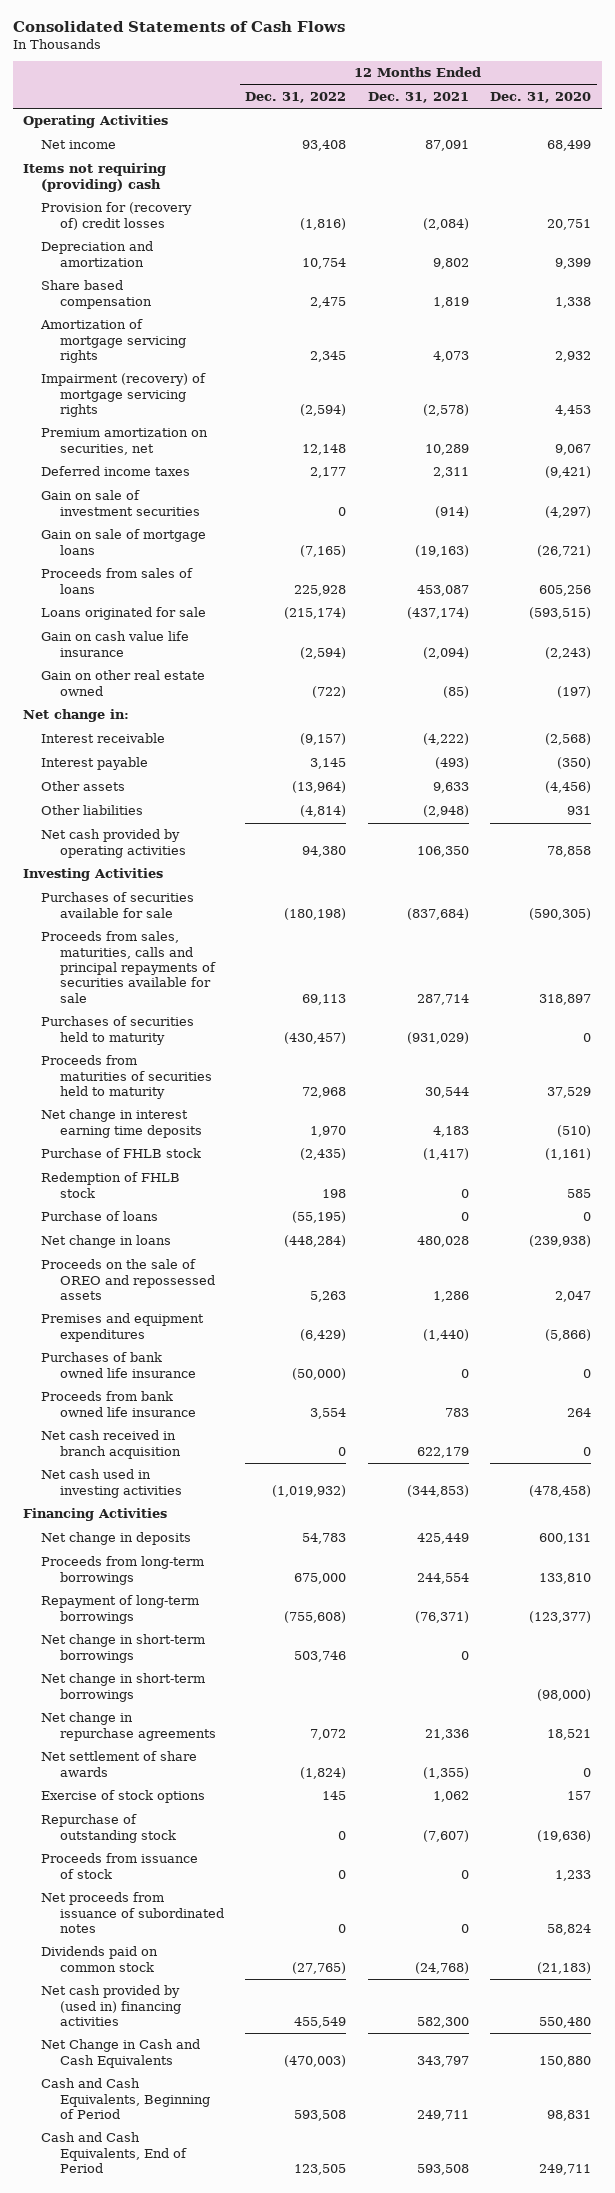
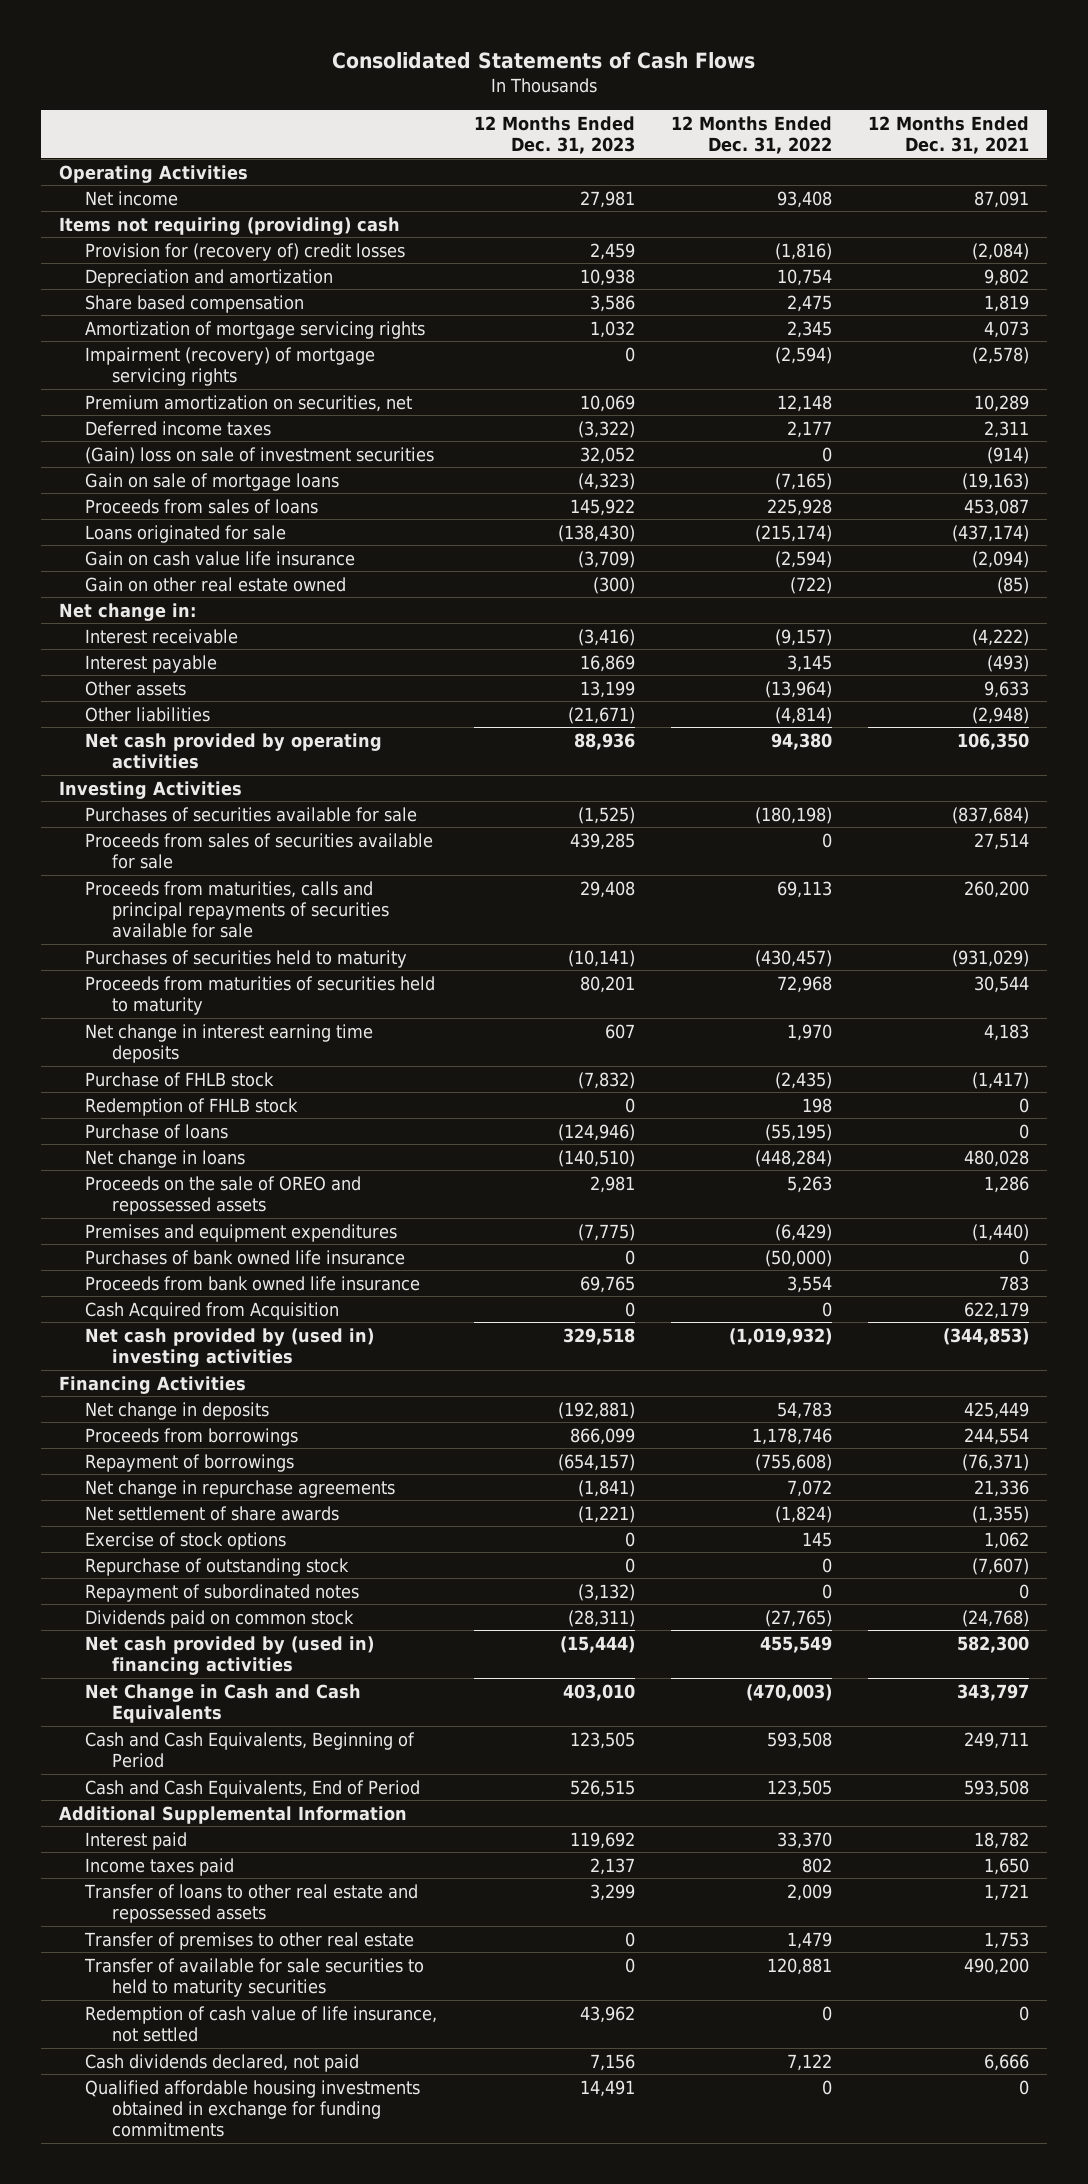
- | 12 Months Ended Dec. 31, 2022 | 12 Months Ended Dec. 31, 2021 | 12 Months Ended Dec. 31, 2020
+ | 12 Months Ended Dec. 31, 2023 | 12 Months Ended Dec. 31, 2022 | 12 Months Ended Dec. 31, 2021
- Gain on sale of investment securities | 0 | (914) | (4,297)
+ (Gain) loss on sale of investment securities | 32,052 | 0 | (914)
- Proceeds from sales, maturities, calls and principal repayments of securities available for sale | 69,113 | 287,714 | 318,897
+ Proceeds from sales of securities available for sale | 439,285 | 0 | 27,514
+ Proceeds from maturities, calls and principal repayments of securities available for sale | 29,408 | 69,113 | 260,200
- Net cash received in branch acquisition | 0 | 622,179 | 0
- Net cash used in investing activities | (1,019,932) | (344,853) | (478,458)
+ Cash Acquired from Acquisition | 0 | 0 | 622,179
+ Net cash provided by (used in) investing activities | 329,518 | (1,019,932) | (344,853)
- Proceeds from long-term borrowings | 675,000 | 244,554 | 133,810
- Repayment of long-term borrowings | (755,608) | (76,371) | (123,377)
- Net change in short-term borrowings | 503,746 | 0 |
- Net change in short-term borrowings | | | (98,000)
+ Proceeds from borrowings | 866,099 | 1,178,746 | 244,554
+ Repayment of borrowings | (654,157) | (755,608) | (76,371)
- Proceeds from issuance of stock | 0 | 0 | 1,233
- Net proceeds from issuance of subordinated notes | 0 | 0 | 58,824
+ Repayment of subordinated notes | (3,132) | 0 | 0
+ Additional Supplemental Information
+ Interest paid | 119,692 | 33,370 | 18,782
+ Income taxes paid | 2,137 | 802 | 1,650
+ Transfer of loans to other real estate and repossessed assets | 3,299 | 2,009 | 1,721
+ Transfer of premises to other real estate | 0 | 1,479 | 1,753
+ Transfer of available for sale securities to held to maturity securities | 0 | 120,881 | 490,200
+ Redemption of cash value of life insurance, not settled | 43,962 | 0 | 0
+ Cash dividends declared, not paid | 7,156 | 7,122 | 6,666
+ Qualified affordable housing investments obtained in exchange for funding commitments | 14,491 | 0 | 0

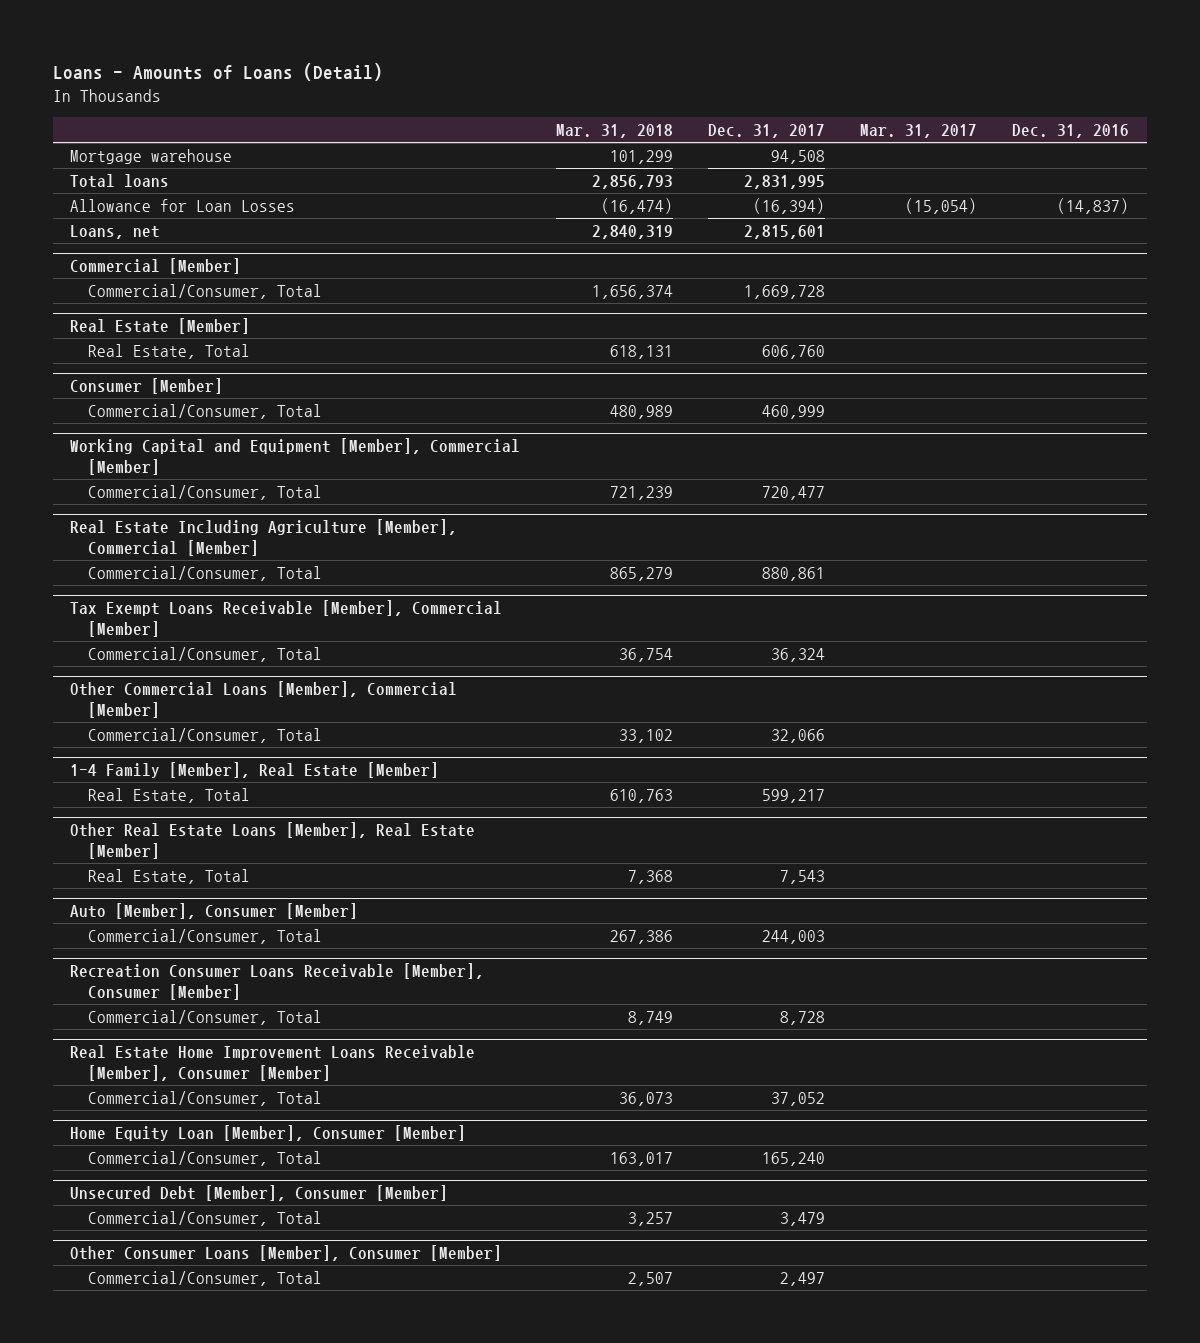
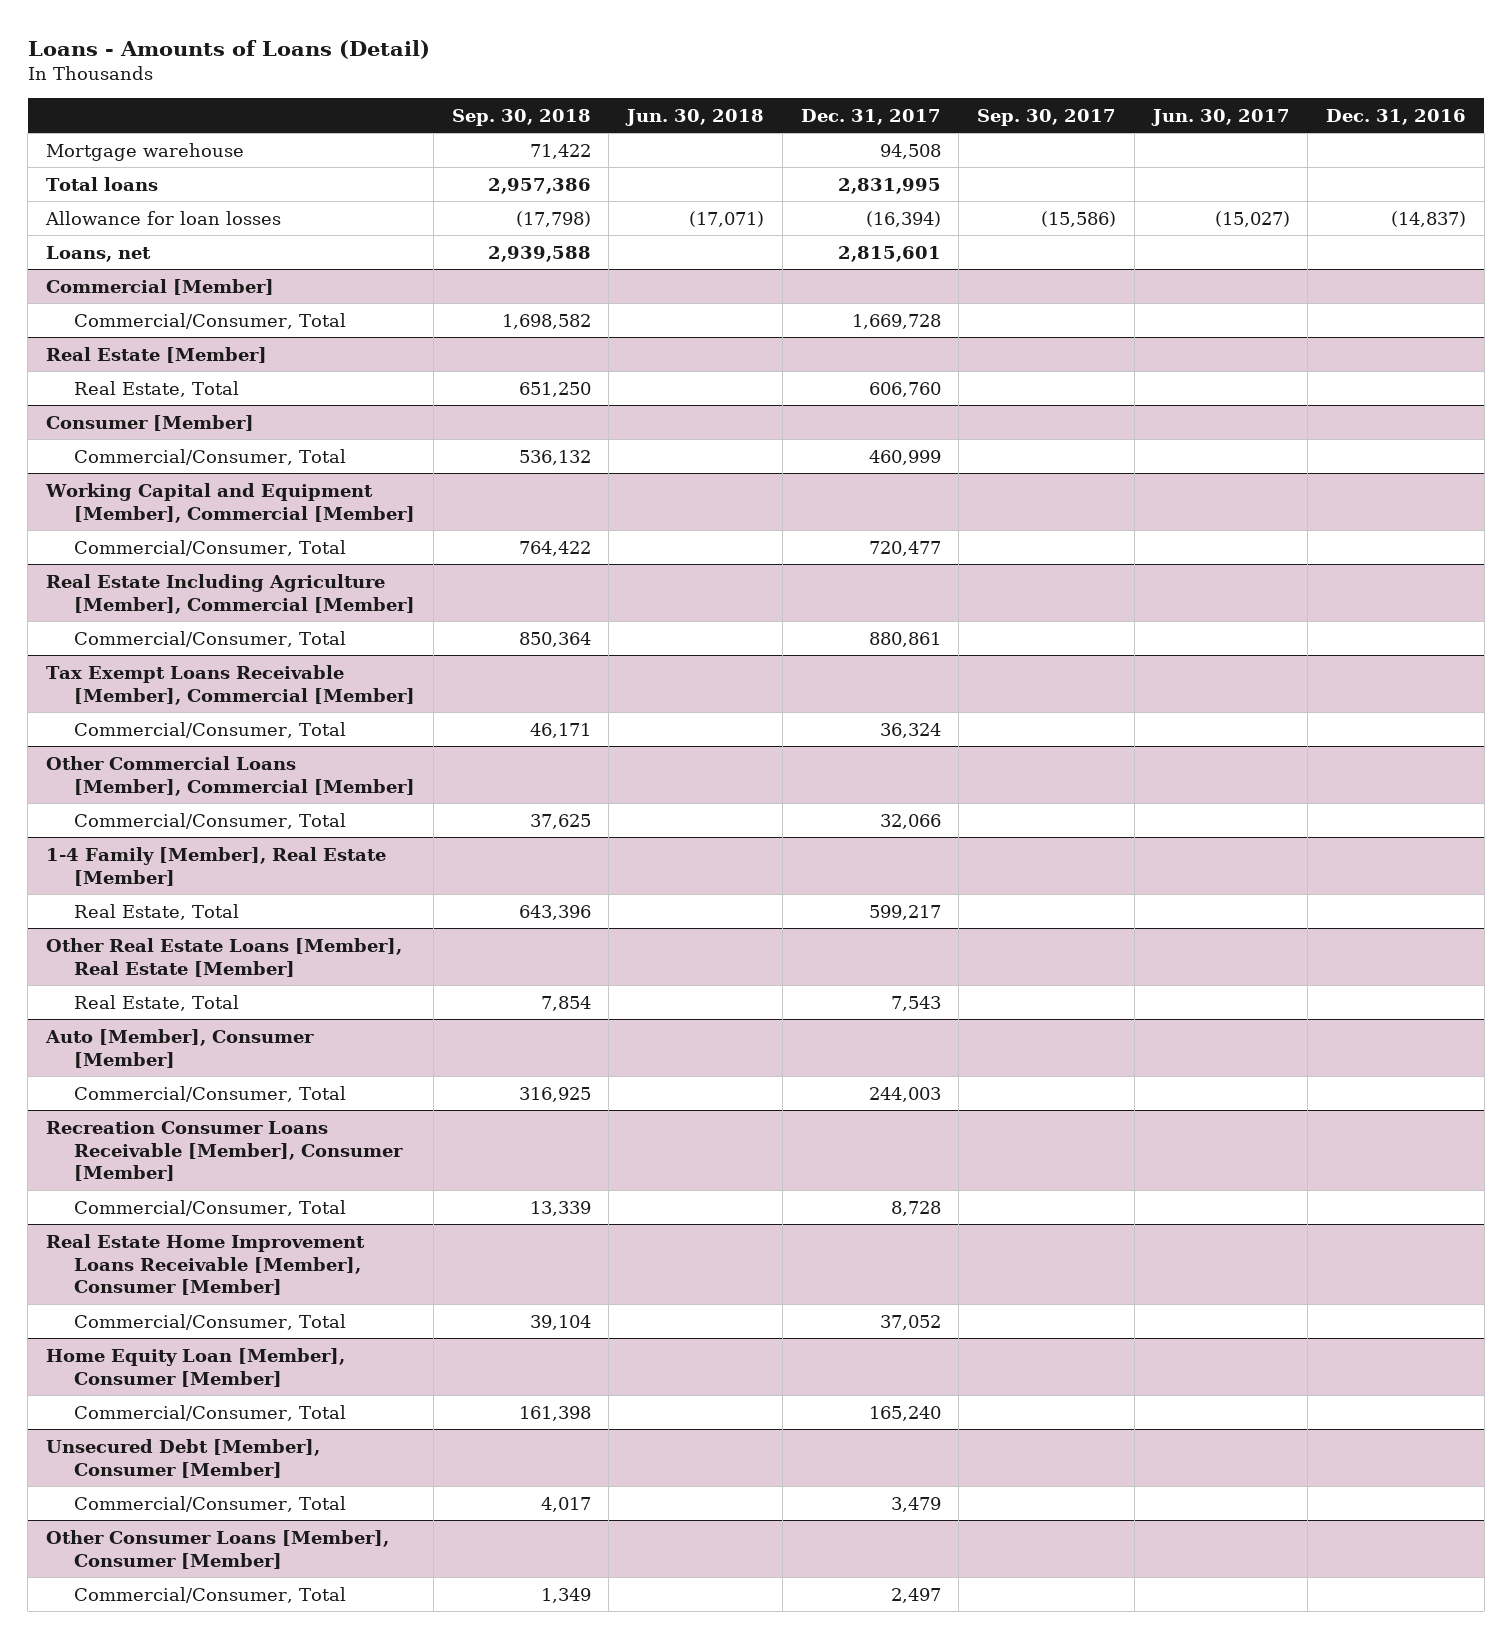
- | Mar. 31, 2018 | Dec. 31, 2017 | Mar. 31, 2017 | Dec. 31, 2016
+ | Sep. 30, 2018 | Jun. 30, 2018 | Dec. 31, 2017 | Sep. 30, 2017 | Jun. 30, 2017 | Dec. 31, 2016
- Allowance for Loan Losses | (16,474) | (16,394) | (15,054) | (14,837)
+ Allowance for loan losses | (17,798) | (17,071) | (16,394) | (15,586) | (15,027) | (14,837)

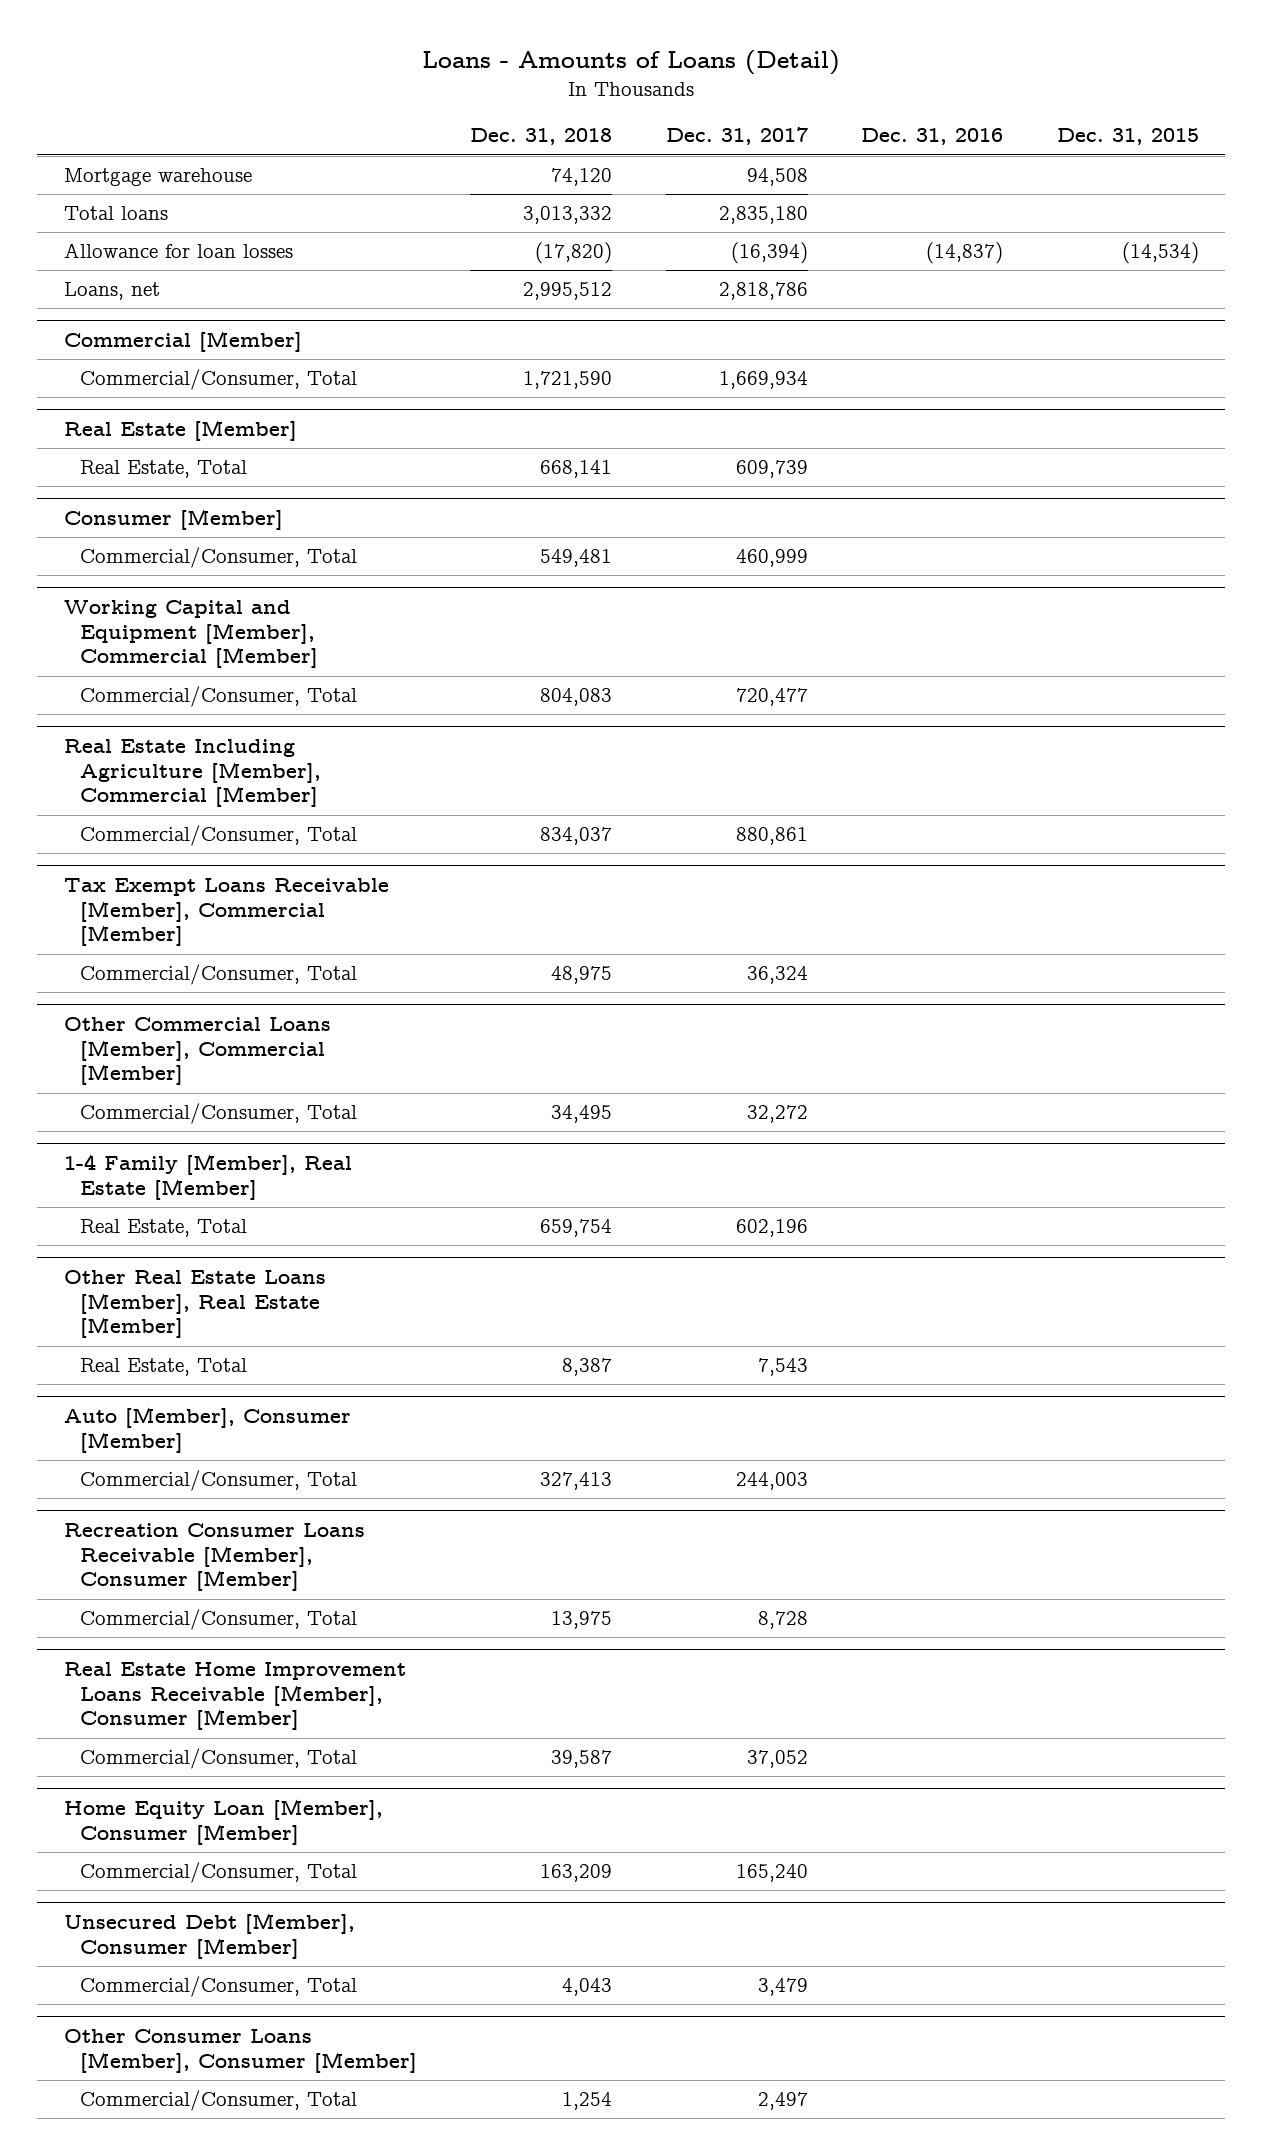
- | Sep. 30, 2018 | Jun. 30, 2018 | Dec. 31, 2017 | Sep. 30, 2017 | Jun. 30, 2017 | Dec. 31, 2016
+ | Dec. 31, 2018 | Dec. 31, 2017 | Dec. 31, 2016 | Dec. 31, 2015
- Total loans | 2,957,386 | | 2,831,995 | | |
+ Total loans | 3,013,332 | 2,835,180 | |
- Loans, net | 2,939,588 | | 2,815,601 | | |
+ Loans, net | 2,995,512 | 2,818,786 | |
@ Commercial [Member]
- Commercial/Consumer, Total | 1,698,582 | | 1,669,728 | | |
+ Commercial/Consumer, Total | 1,721,590 | 1,669,934 | |
@ Real Estate [Member]
- Real Estate, Total | 651,250 | | 606,760 | | |
+ Real Estate, Total | 668,141 | 609,739 | |
@ Other Commercial Loans [Member], Commercial [Member]
- Commercial/Consumer, Total | 37,625 | | 32,066 | | |
+ Commercial/Consumer, Total | 34,495 | 32,272 | |
@ 1-4 Family [Member], Real Estate [Member]
- Real Estate, Total | 643,396 | | 599,217 | | |
+ Real Estate, Total | 659,754 | 602,196 | |

